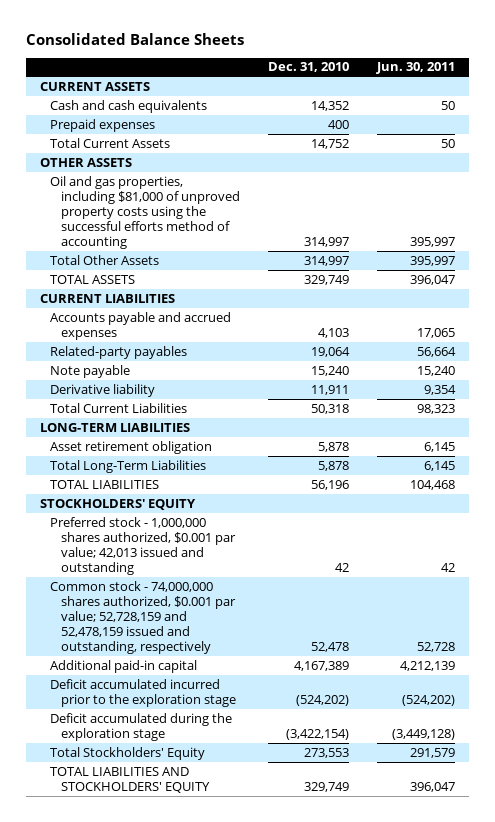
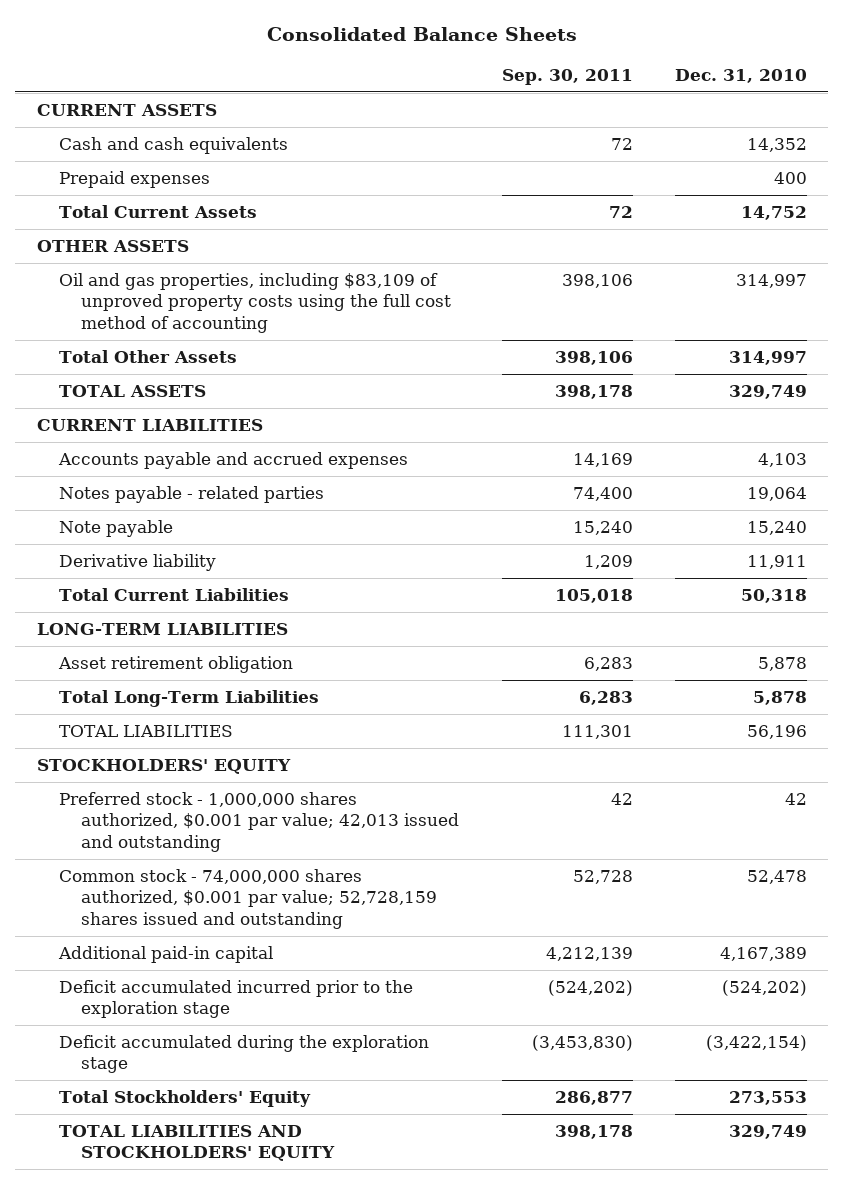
- | Dec. 31, 2010 | Jun. 30, 2011
+ | Sep. 30, 2011 | Dec. 31, 2010
- Oil and gas properties, including $81,000 of unproved property costs using the successful efforts method of accounting | 314,997 | 395,997
+ Oil and gas properties, including $83,109 of unproved property costs using the full cost method of accounting | 398,106 | 314,997
- Related-party payables | 19,064 | 56,664
+ Notes payable - related parties | 74,400 | 19,064
- Common stock - 74,000,000 shares authorized, $0.001 par value; 52,728,159 and 52,478,159 issued and outstanding, respectively | 52,478 | 52,728
+ Common stock - 74,000,000 shares authorized, $0.001 par value; 52,728,159 shares issued and outstanding | 52,728 | 52,478

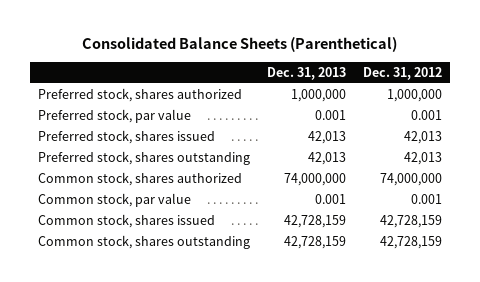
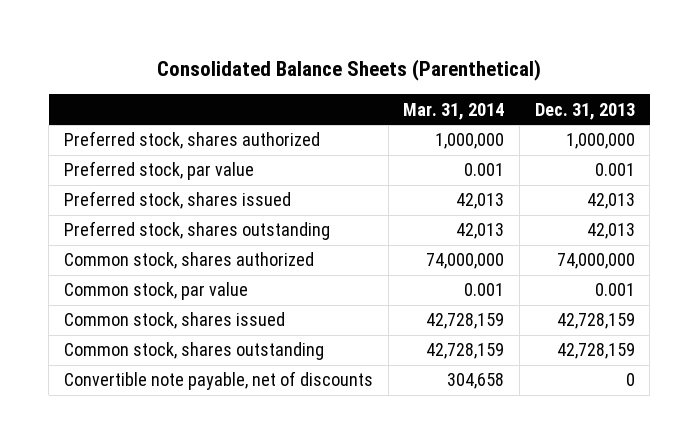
- | Dec. 31, 2013 | Dec. 31, 2012
+ | Mar. 31, 2014 | Dec. 31, 2013
+ Convertible note payable, net of discounts | 304,658 | 0

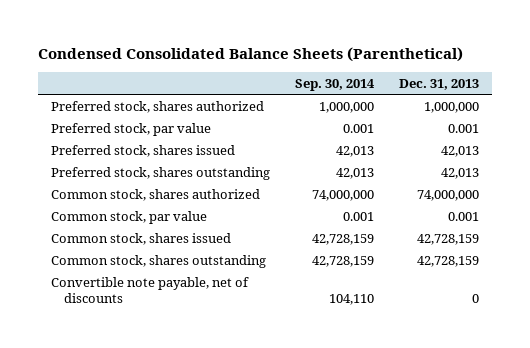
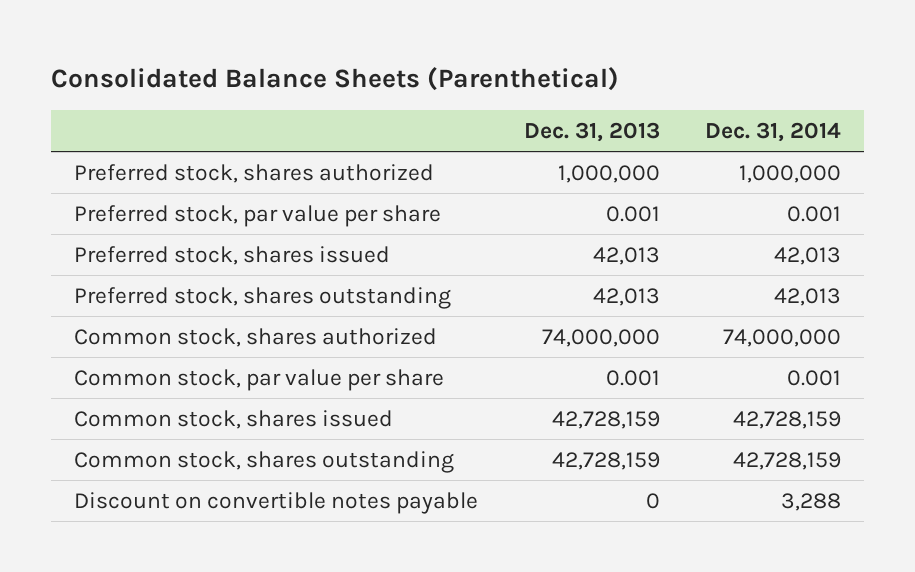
- Condensed Consolidated Balance Sheets (Parenthetical)
+ Consolidated Balance Sheets (Parenthetical)
- | Sep. 30, 2014 | Dec. 31, 2013
+ | Dec. 31, 2013 | Dec. 31, 2014
- Preferred stock, par value | 0.001 | 0.001
+ Preferred stock, par value per share | 0.001 | 0.001
- Common stock, par value | 0.001 | 0.001
+ Common stock, par value per share | 0.001 | 0.001
- Convertible note payable, net of discounts | 104,110 | 0
+ Discount on convertible notes payable | 0 | 3,288

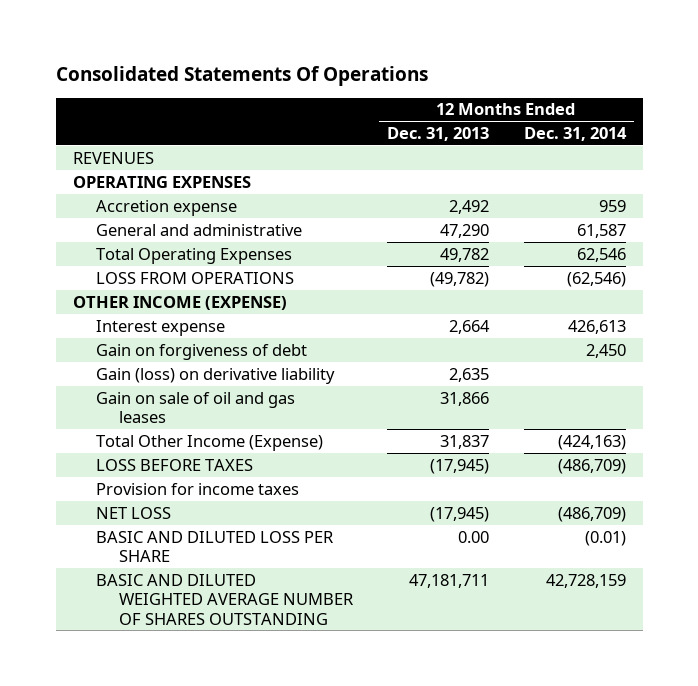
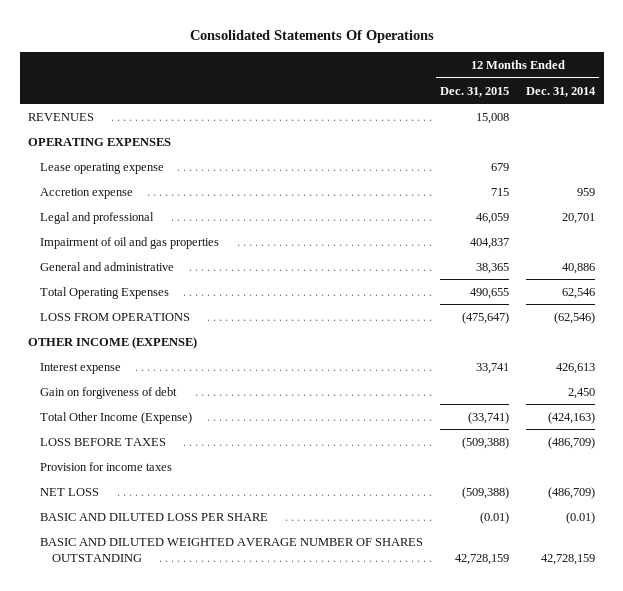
- | 12 Months Ended Dec. 31, 2013 | 12 Months Ended Dec. 31, 2014
+ | 12 Months Ended Dec. 31, 2015 | 12 Months Ended Dec. 31, 2014
+ Lease operating expense | 679 |
- General and administrative | 47,290 | 61,587
+ Legal and professional | 46,059 | 20,701
+ Impairment of oil and gas properties | 404,837 |
+ General and administrative | 38,365 | 40,886
- Gain (loss) on derivative liability | 2,635 |
- Gain on sale of oil and gas leases | 31,866 |

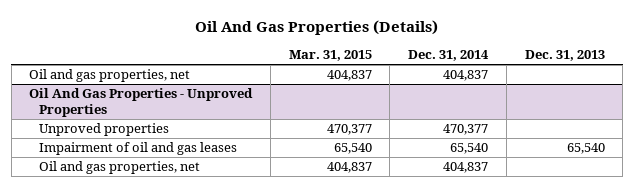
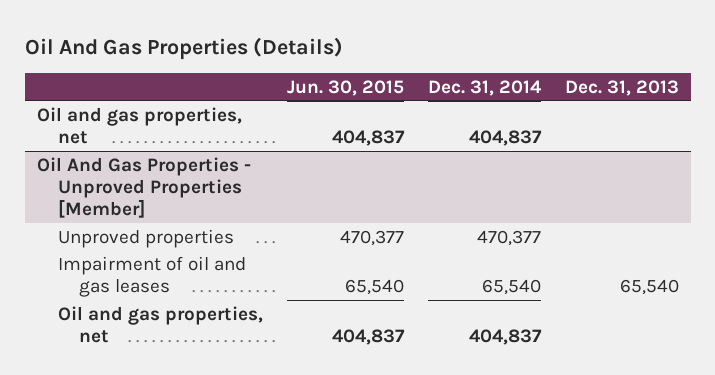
- | Mar. 31, 2015 | Dec. 31, 2014 | Dec. 31, 2013
+ | Jun. 30, 2015 | Dec. 31, 2014 | Dec. 31, 2013
- Oil And Gas Properties - Unproved Properties
+ Oil And Gas Properties - Unproved Properties [Member]

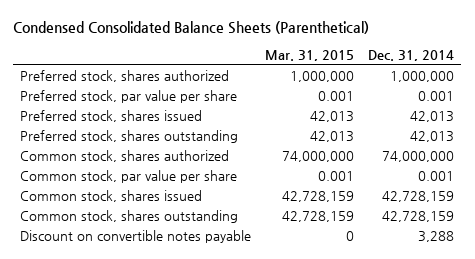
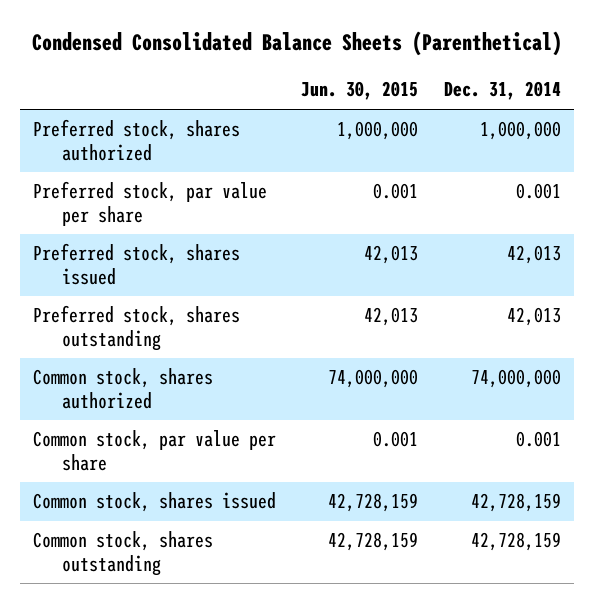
- | Mar. 31, 2015 | Dec. 31, 2014
+ | Jun. 30, 2015 | Dec. 31, 2014
- Discount on convertible notes payable | 0 | 3,288

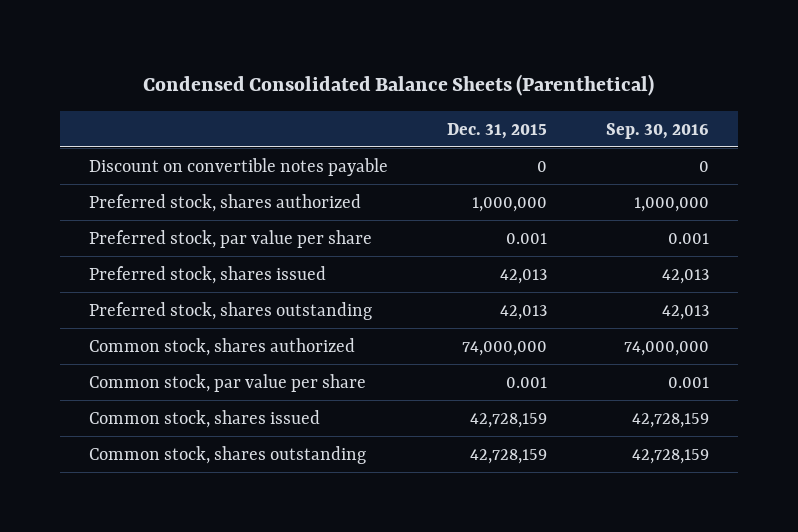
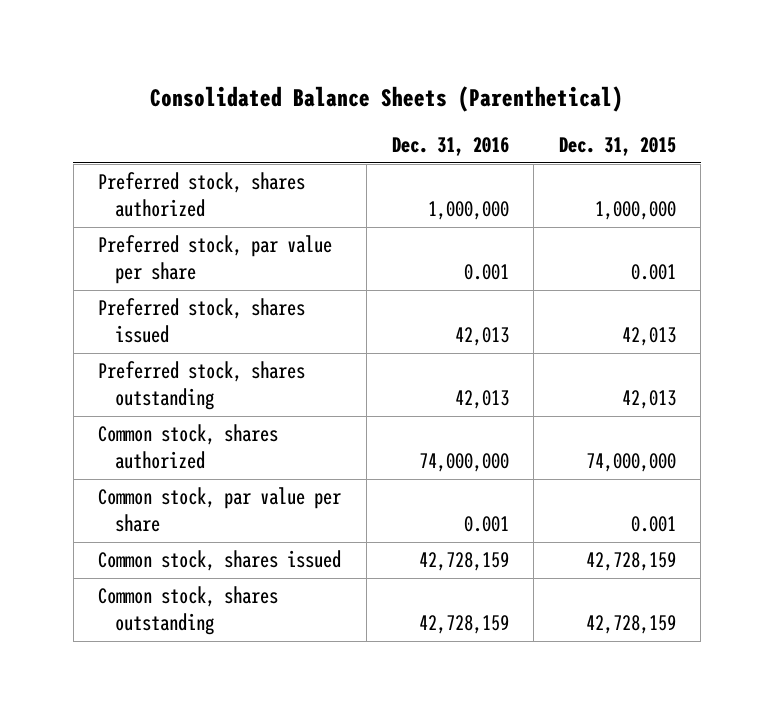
- Condensed Consolidated Balance Sheets (Parenthetical)
+ Consolidated Balance Sheets (Parenthetical)
- | Dec. 31, 2015 | Sep. 30, 2016
+ | Dec. 31, 2016 | Dec. 31, 2015
- Discount on convertible notes payable | 0 | 0

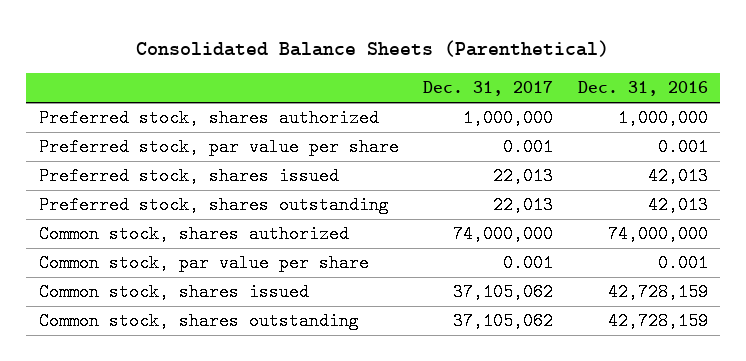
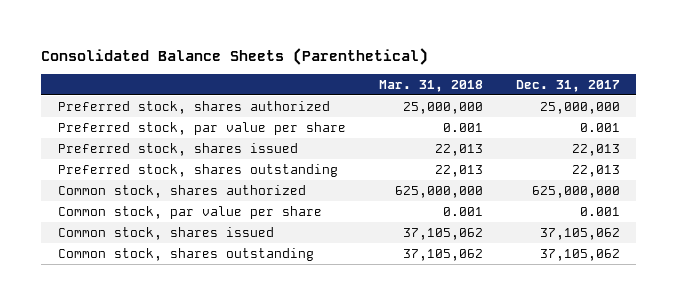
- | Dec. 31, 2017 | Dec. 31, 2016
+ | Mar. 31, 2018 | Dec. 31, 2017
- Preferred stock, shares authorized | 1,000,000 | 1,000,000
+ Preferred stock, shares authorized | 25,000,000 | 25,000,000
- Common stock, shares authorized | 74,000,000 | 74,000,000
+ Common stock, shares authorized | 625,000,000 | 625,000,000

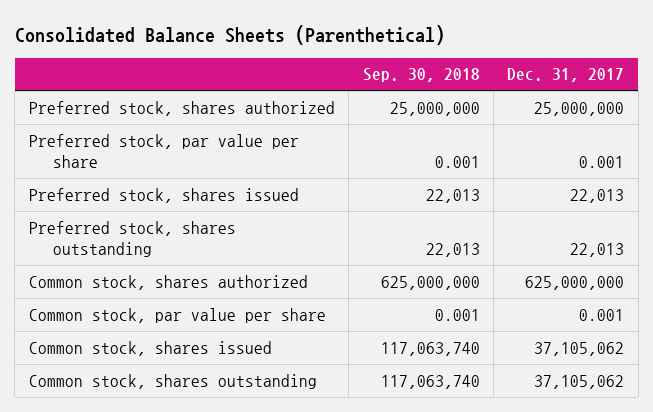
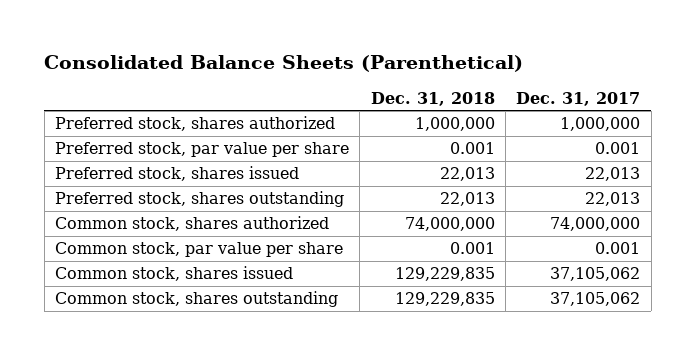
- | Sep. 30, 2018 | Dec. 31, 2017
+ | Dec. 31, 2018 | Dec. 31, 2017
- Preferred stock, shares authorized | 25,000,000 | 25,000,000
+ Preferred stock, shares authorized | 1,000,000 | 1,000,000
- Common stock, shares authorized | 625,000,000 | 625,000,000
+ Common stock, shares authorized | 74,000,000 | 74,000,000

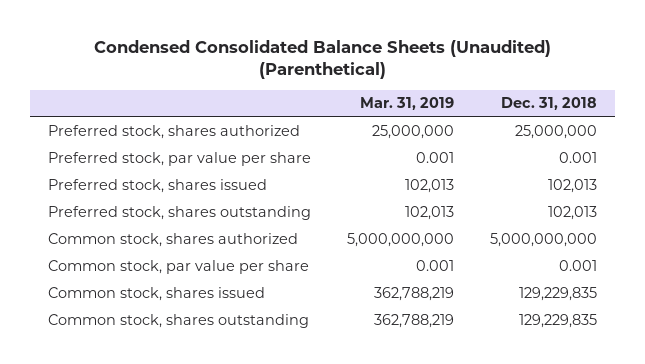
- Consolidated Balance Sheets (Parenthetical)
+ Condensed Consolidated Balance Sheets (Unaudited) (Parenthetical)
- | Dec. 31, 2018 | Dec. 31, 2017
+ | Mar. 31, 2019 | Dec. 31, 2018
- Preferred stock, shares authorized | 1,000,000 | 1,000,000
+ Preferred stock, shares authorized | 25,000,000 | 25,000,000
- Preferred stock, shares issued | 22,013 | 22,013
- Preferred stock, shares outstanding | 22,013 | 22,013
- Common stock, shares authorized | 74,000,000 | 74,000,000
+ Preferred stock, shares issued | 102,013 | 102,013
+ Preferred stock, shares outstanding | 102,013 | 102,013
+ Common stock, shares authorized | 5,000,000,000 | 5,000,000,000

